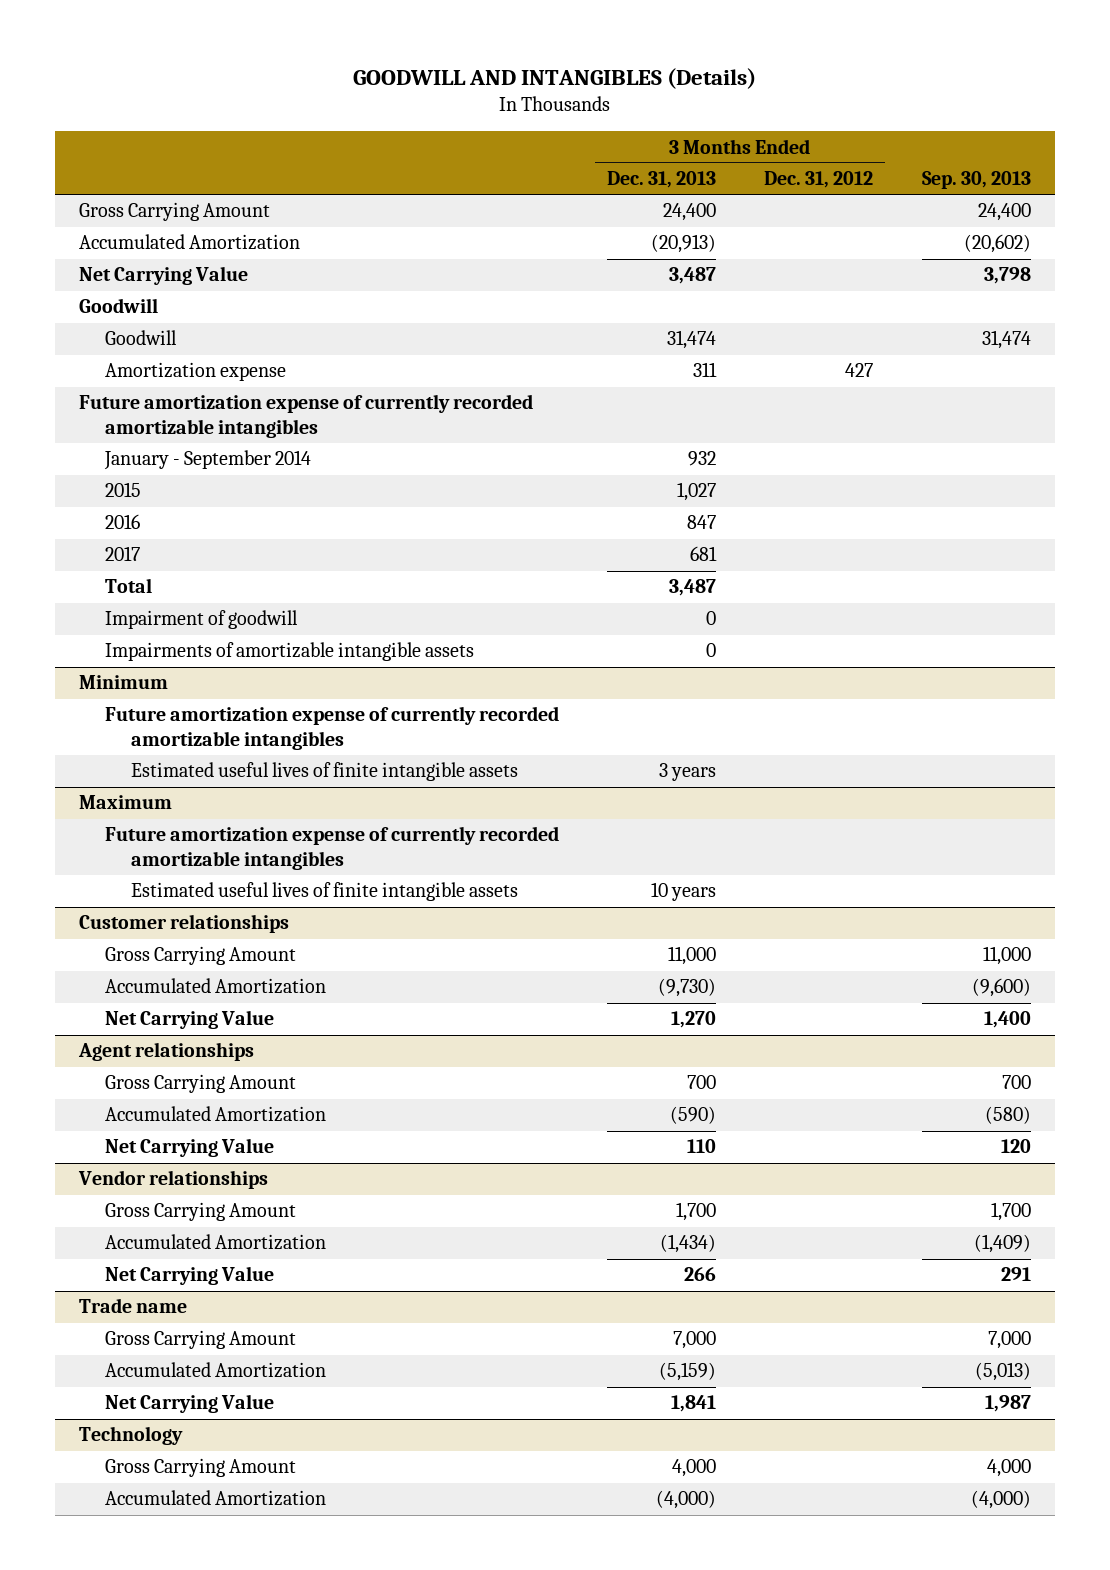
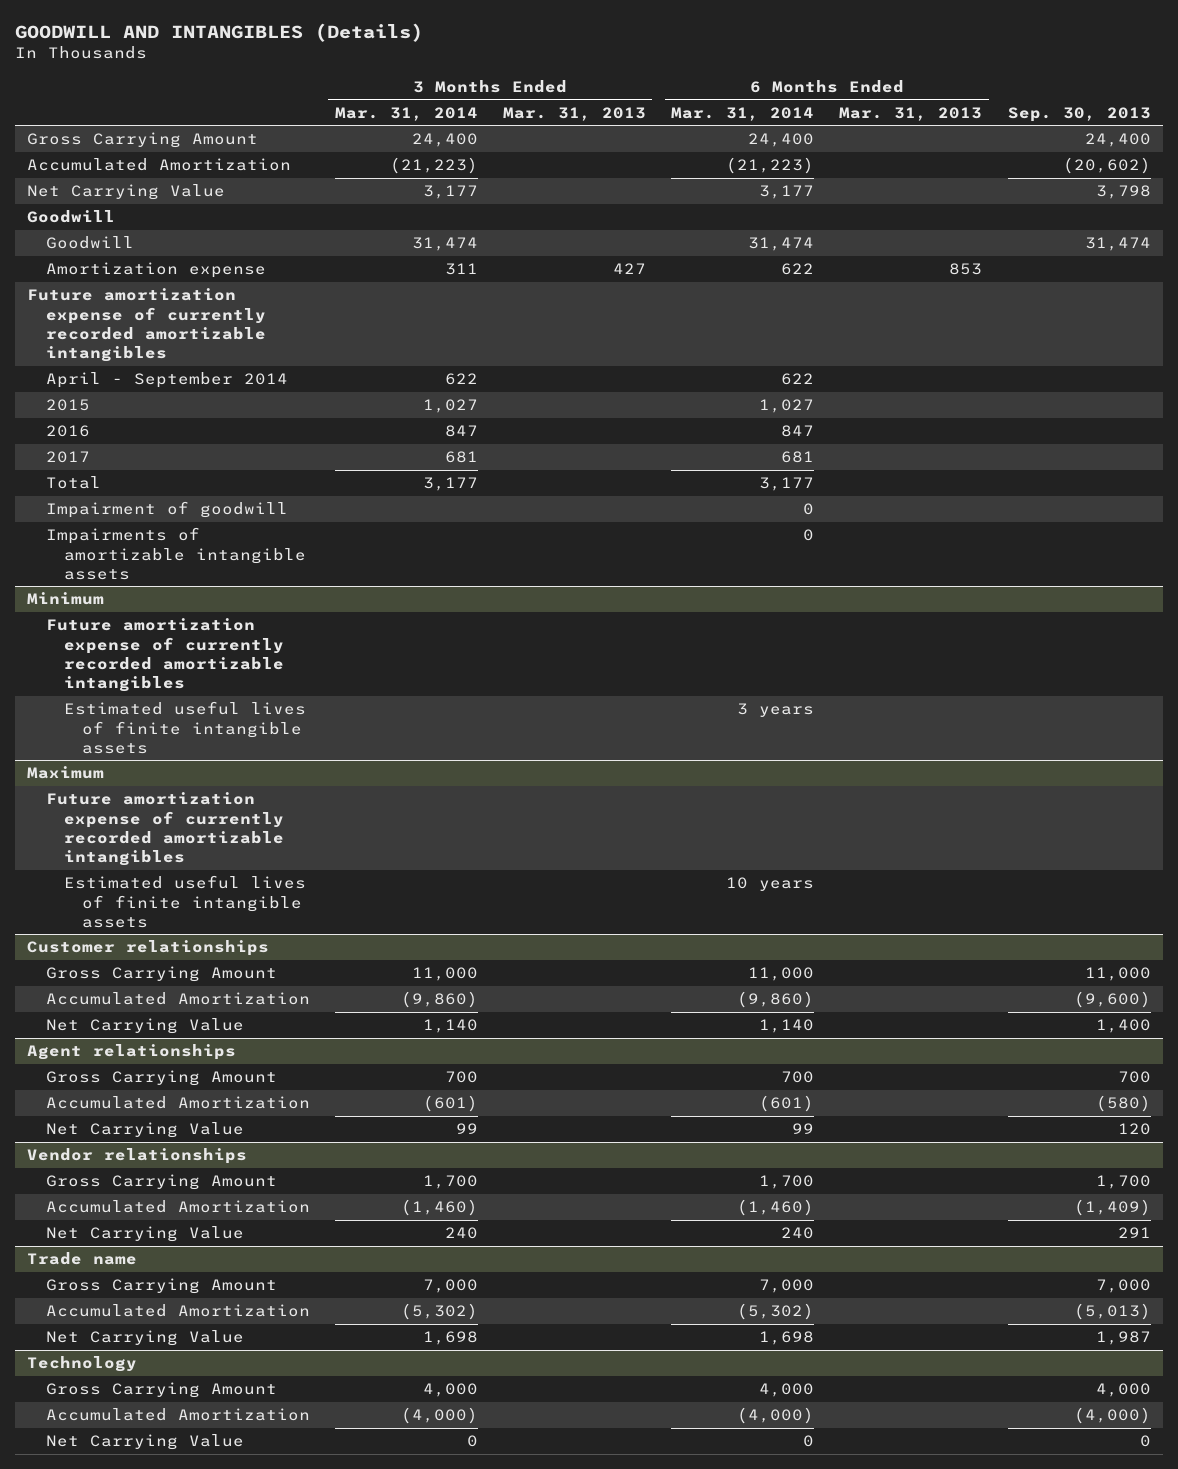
- | 3 Months Ended Dec. 31, 2013 | 3 Months Ended Dec. 31, 2012 | Sep. 30, 2013
+ | 3 Months Ended Mar. 31, 2014 | 3 Months Ended Mar. 31, 2013 | 6 Months Ended Mar. 31, 2014 | 6 Months Ended Mar. 31, 2013 | Sep. 30, 2013
- January - September 2014 | 932 | |
+ April - September 2014 | 622 | | 622 | |
@ Technology
+ Net Carrying Value | 0 | | 0 | | 0

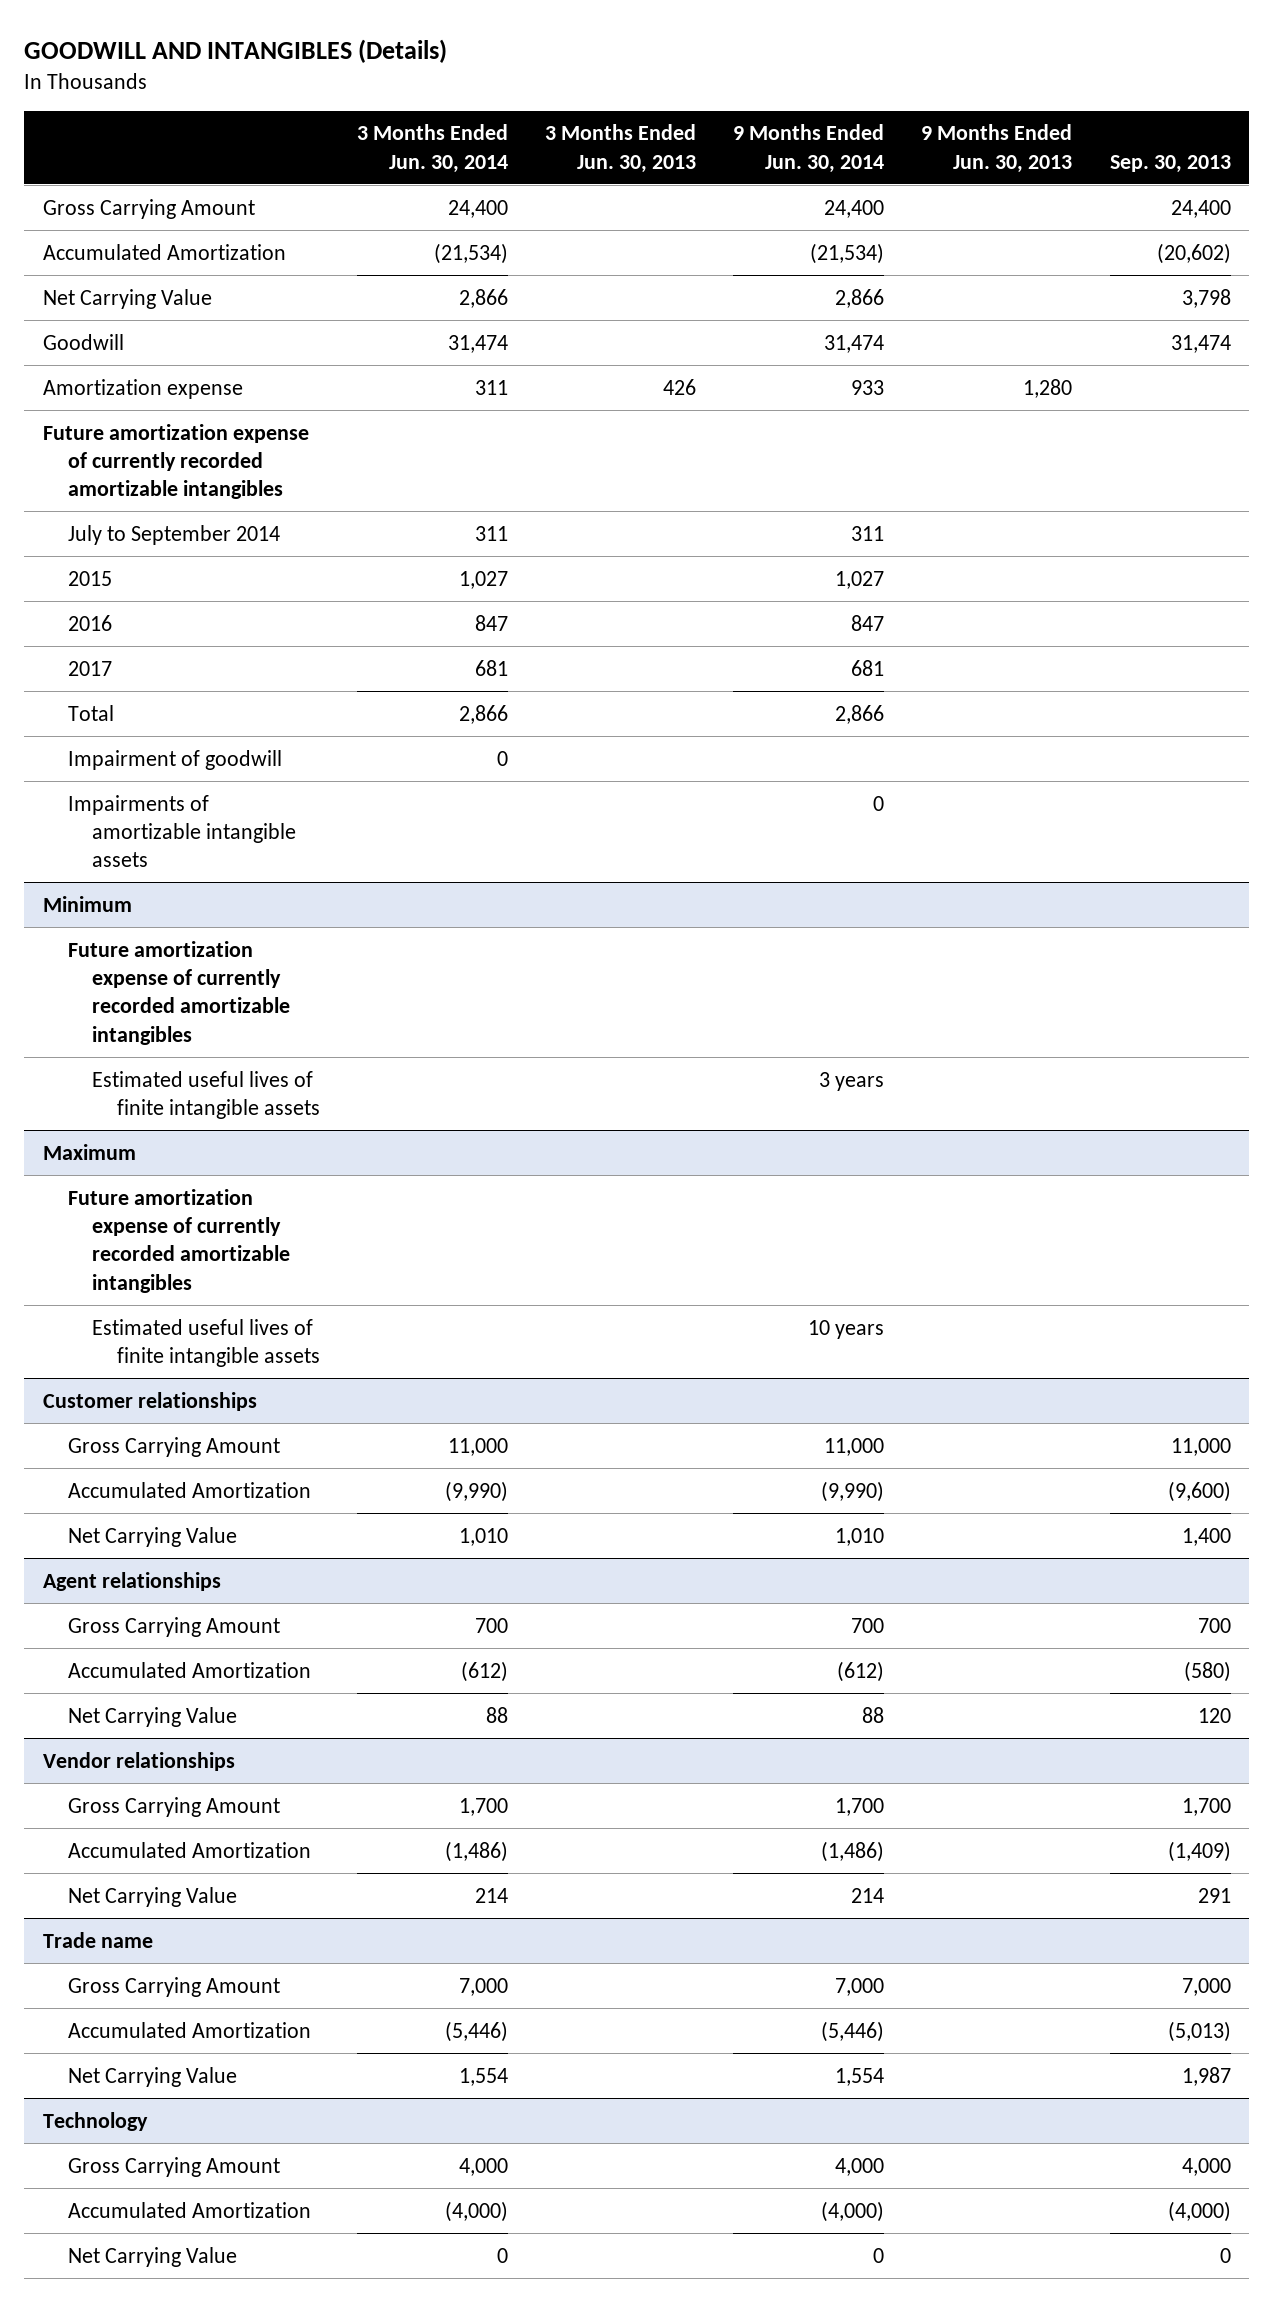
- | 3 Months Ended Mar. 31, 2014 | 3 Months Ended Mar. 31, 2013 | 6 Months Ended Mar. 31, 2014 | 6 Months Ended Mar. 31, 2013 | Sep. 30, 2013
+ | 3 Months Ended Jun. 30, 2014 | 3 Months Ended Jun. 30, 2013 | 9 Months Ended Jun. 30, 2014 | 9 Months Ended Jun. 30, 2013 | Sep. 30, 2013
- Goodwill
- April - September 2014 | 622 | | 622 | |
+ July to September 2014 | 311 | | 311 | |

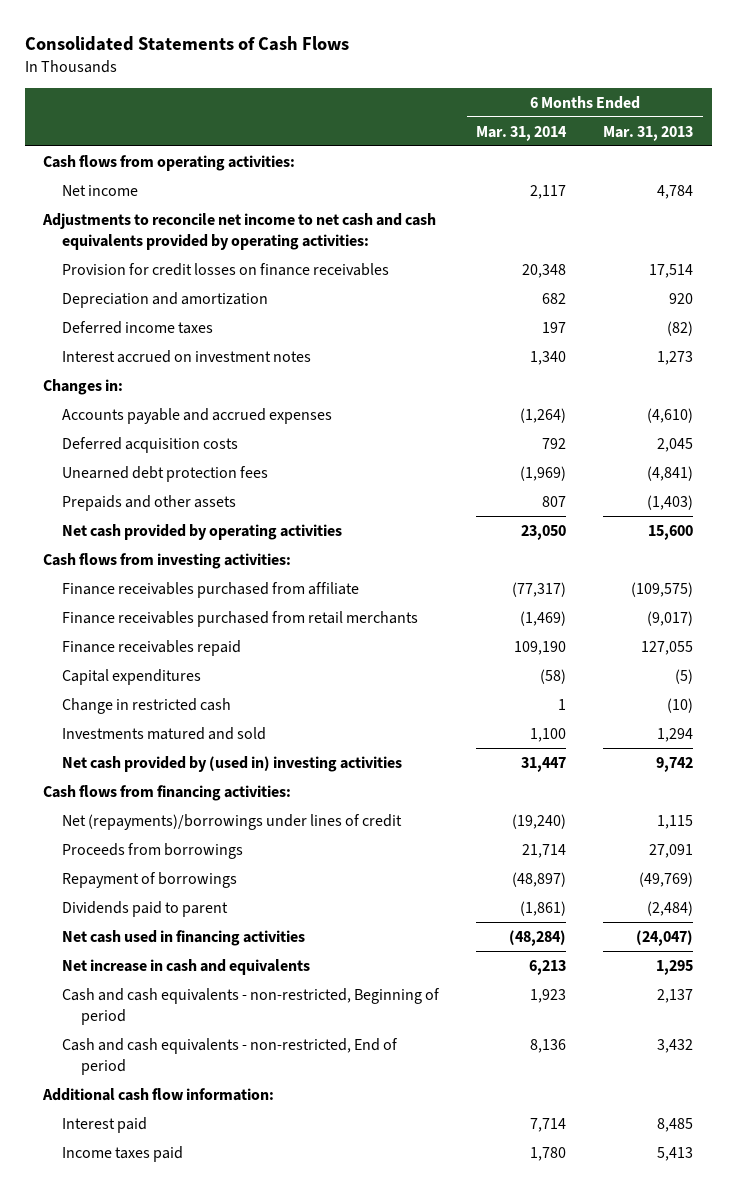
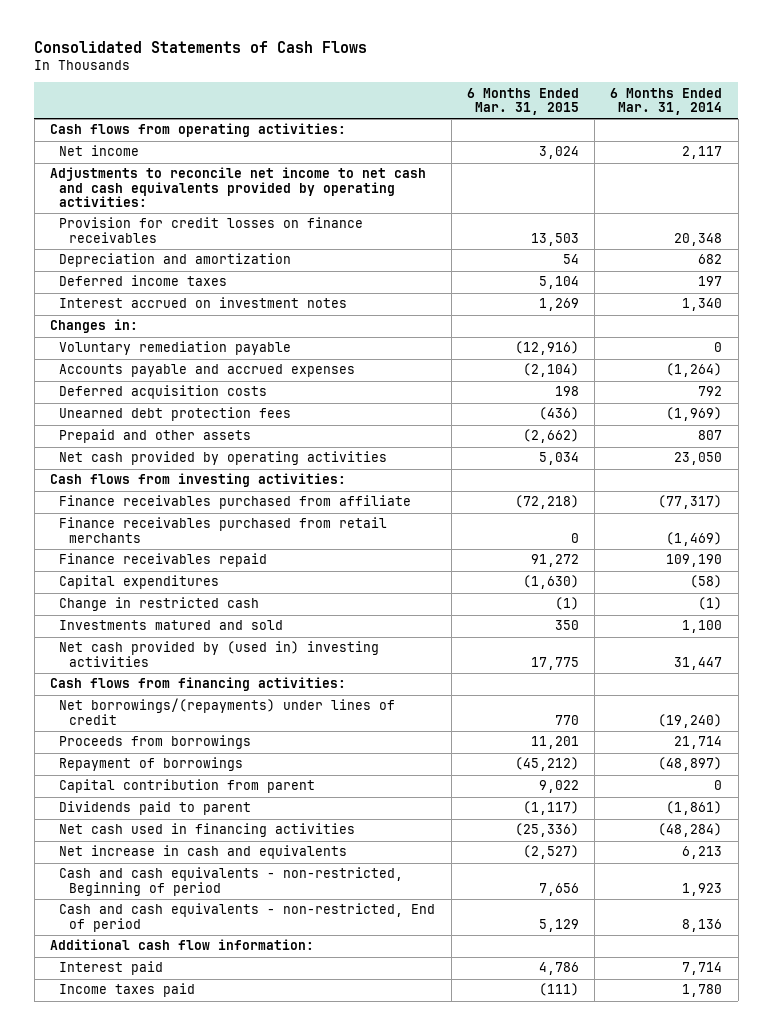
- | 6 Months Ended Mar. 31, 2014 | 6 Months Ended Mar. 31, 2013
+ | 6 Months Ended Mar. 31, 2015 | 6 Months Ended Mar. 31, 2014
+ Voluntary remediation payable | (12,916) | 0
- Prepaids and other assets | 807 | (1,403)
+ Prepaid and other assets | (2,662) | 807
- Change in restricted cash | 1 | (10)
+ Change in restricted cash | (1) | (1)
- Net (repayments)/borrowings under lines of credit | (19,240) | 1,115
+ Net borrowings/(repayments) under lines of credit | 770 | (19,240)
+ Capital contribution from parent | 9,022 | 0

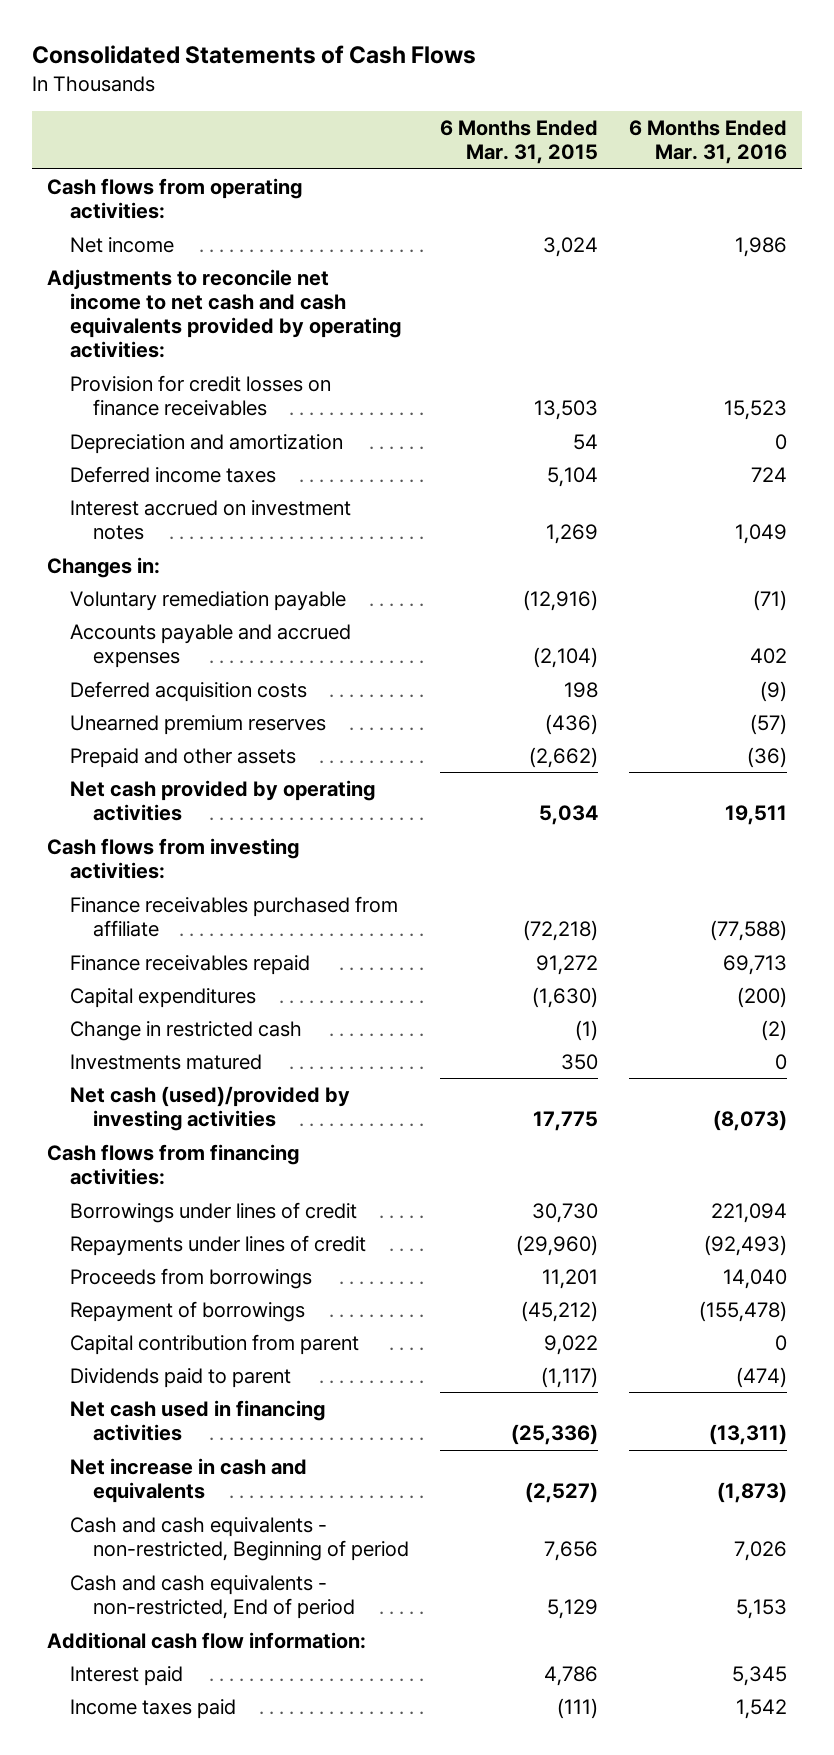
- | 6 Months Ended Mar. 31, 2015 | 6 Months Ended Mar. 31, 2014
+ | 6 Months Ended Mar. 31, 2015 | 6 Months Ended Mar. 31, 2016
- Unearned debt protection fees | (436) | (1,969)
+ Unearned premium reserves | (436) | (57)
- Finance receivables purchased from retail merchants | 0 | (1,469)
- Investments matured and sold | 350 | 1,100
- Net cash provided by (used in) investing activities | 17,775 | 31,447
+ Investments matured | 350 | 0
+ Net cash (used)/provided by investing activities | 17,775 | (8,073)
- Net borrowings/(repayments) under lines of credit | 770 | (19,240)
+ Borrowings under lines of credit | 30,730 | 221,094
+ Repayments under lines of credit | (29,960) | (92,493)

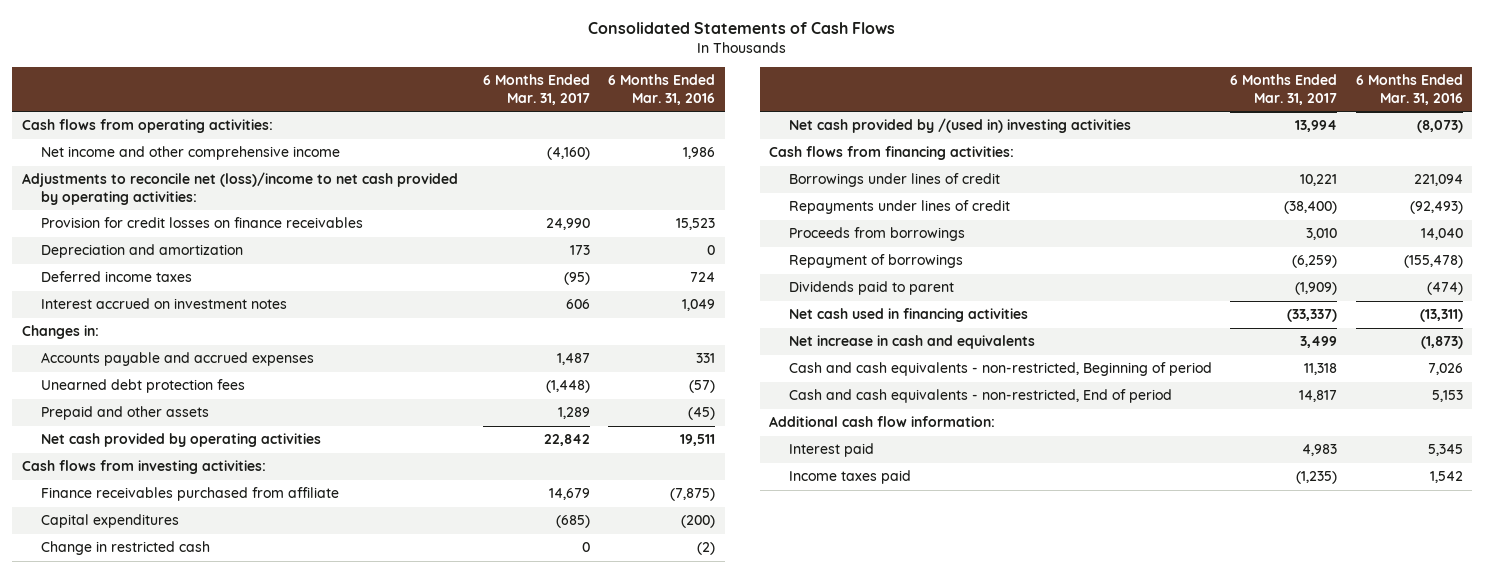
- | 6 Months Ended Mar. 31, 2015 | 6 Months Ended Mar. 31, 2016
+ | 6 Months Ended Mar. 31, 2017 | 6 Months Ended Mar. 31, 2016
- Net income | 3,024 | 1,986
- Adjustments to reconcile net income to net cash and cash equivalents provided by operating activities:
+ Net income and other comprehensive income | (4,160) | 1,986
+ Adjustments to reconcile net (loss)/income to net cash provided by operating activities:
- Voluntary remediation payable | (12,916) | (71)
- Accounts payable and accrued expenses | (2,104) | 402
- Deferred acquisition costs | 198 | (9)
- Unearned premium reserves | (436) | (57)
- Prepaid and other assets | (2,662) | (36)
+ Accounts payable and accrued expenses | 1,487 | 331
+ Unearned debt protection fees | (1,448) | (57)
+ Prepaid and other assets | 1,289 | (45)
- Finance receivables purchased from affiliate | (72,218) | (77,588)
- Finance receivables repaid | 91,272 | 69,713
+ Finance receivables purchased from affiliate | 14,679 | (7,875)
- Investments matured | 350 | 0
- Net cash (used)/provided by investing activities | 17,775 | (8,073)
+ Net cash provided by /(used in) investing activities | 13,994 | (8,073)
- Capital contribution from parent | 9,022 | 0

